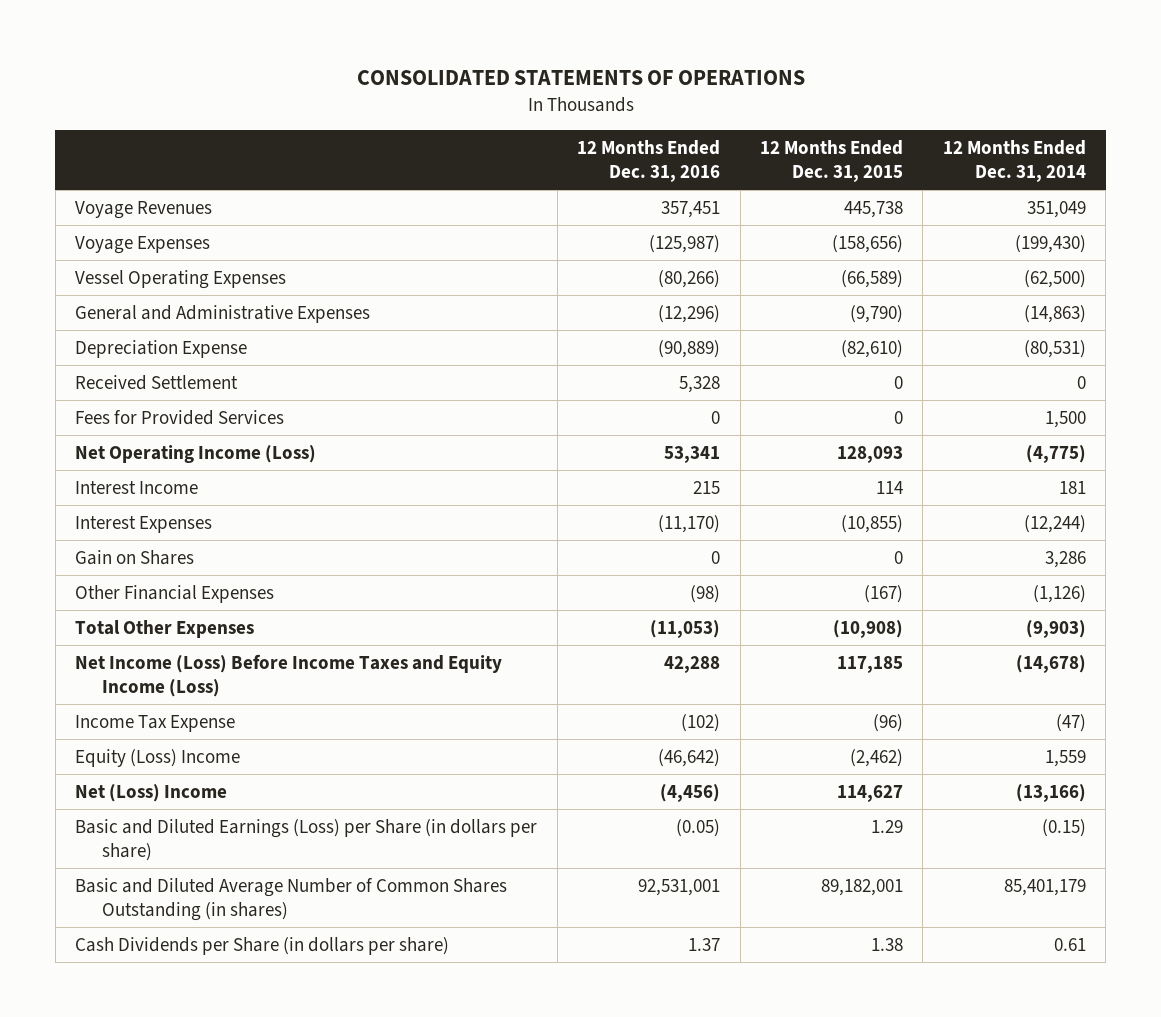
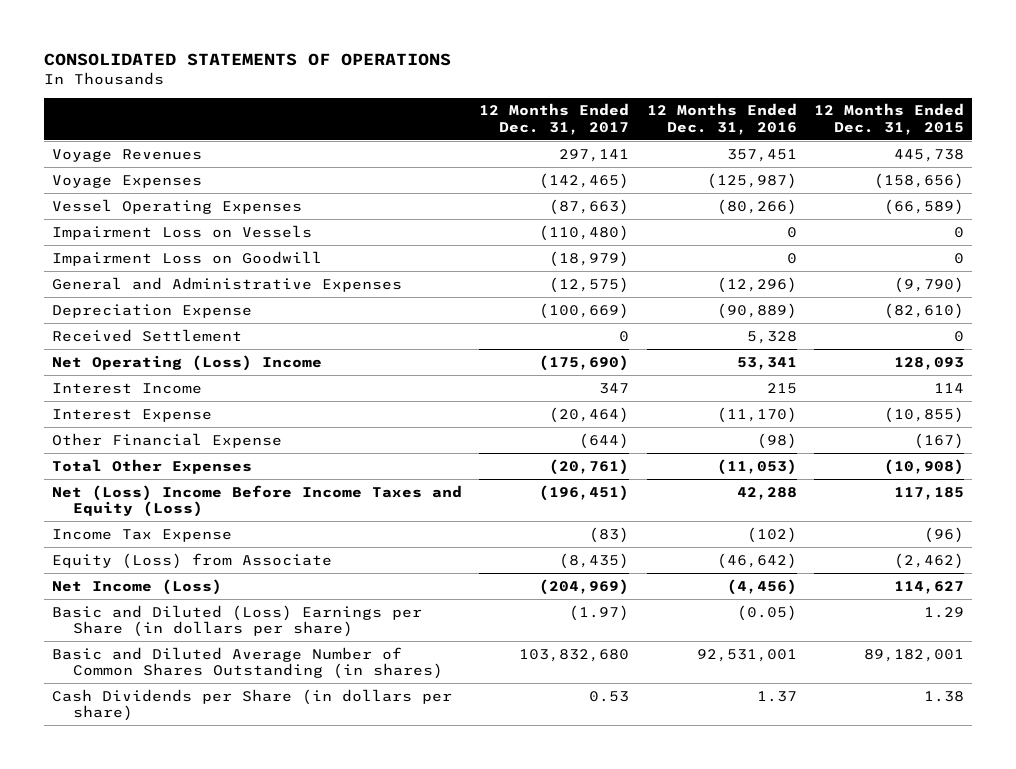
- | 12 Months Ended Dec. 31, 2016 | 12 Months Ended Dec. 31, 2015 | 12 Months Ended Dec. 31, 2014
+ | 12 Months Ended Dec. 31, 2017 | 12 Months Ended Dec. 31, 2016 | 12 Months Ended Dec. 31, 2015
+ Impairment Loss on Vessels | (110,480) | 0 | 0
+ Impairment Loss on Goodwill | (18,979) | 0 | 0
- Fees for Provided Services | 0 | 0 | 1,500
- Net Operating Income (Loss) | 53,341 | 128,093 | (4,775)
+ Net Operating (Loss) Income | (175,690) | 53,341 | 128,093
- Interest Expenses | (11,170) | (10,855) | (12,244)
- Gain on Shares | 0 | 0 | 3,286
- Other Financial Expenses | (98) | (167) | (1,126)
+ Interest Expense | (20,464) | (11,170) | (10,855)
+ Other Financial Expense | (644) | (98) | (167)
- Net Income (Loss) Before Income Taxes and Equity Income (Loss) | 42,288 | 117,185 | (14,678)
+ Net (Loss) Income Before Income Taxes and Equity (Loss) | (196,451) | 42,288 | 117,185
- Equity (Loss) Income | (46,642) | (2,462) | 1,559
- Net (Loss) Income | (4,456) | 114,627 | (13,166)
- Basic and Diluted Earnings (Loss) per Share (in dollars per share) | (0.05) | 1.29 | (0.15)
+ Equity (Loss) from Associate | (8,435) | (46,642) | (2,462)
+ Net Income (Loss) | (204,969) | (4,456) | 114,627
+ Basic and Diluted (Loss) Earnings per Share (in dollars per share) | (1.97) | (0.05) | 1.29

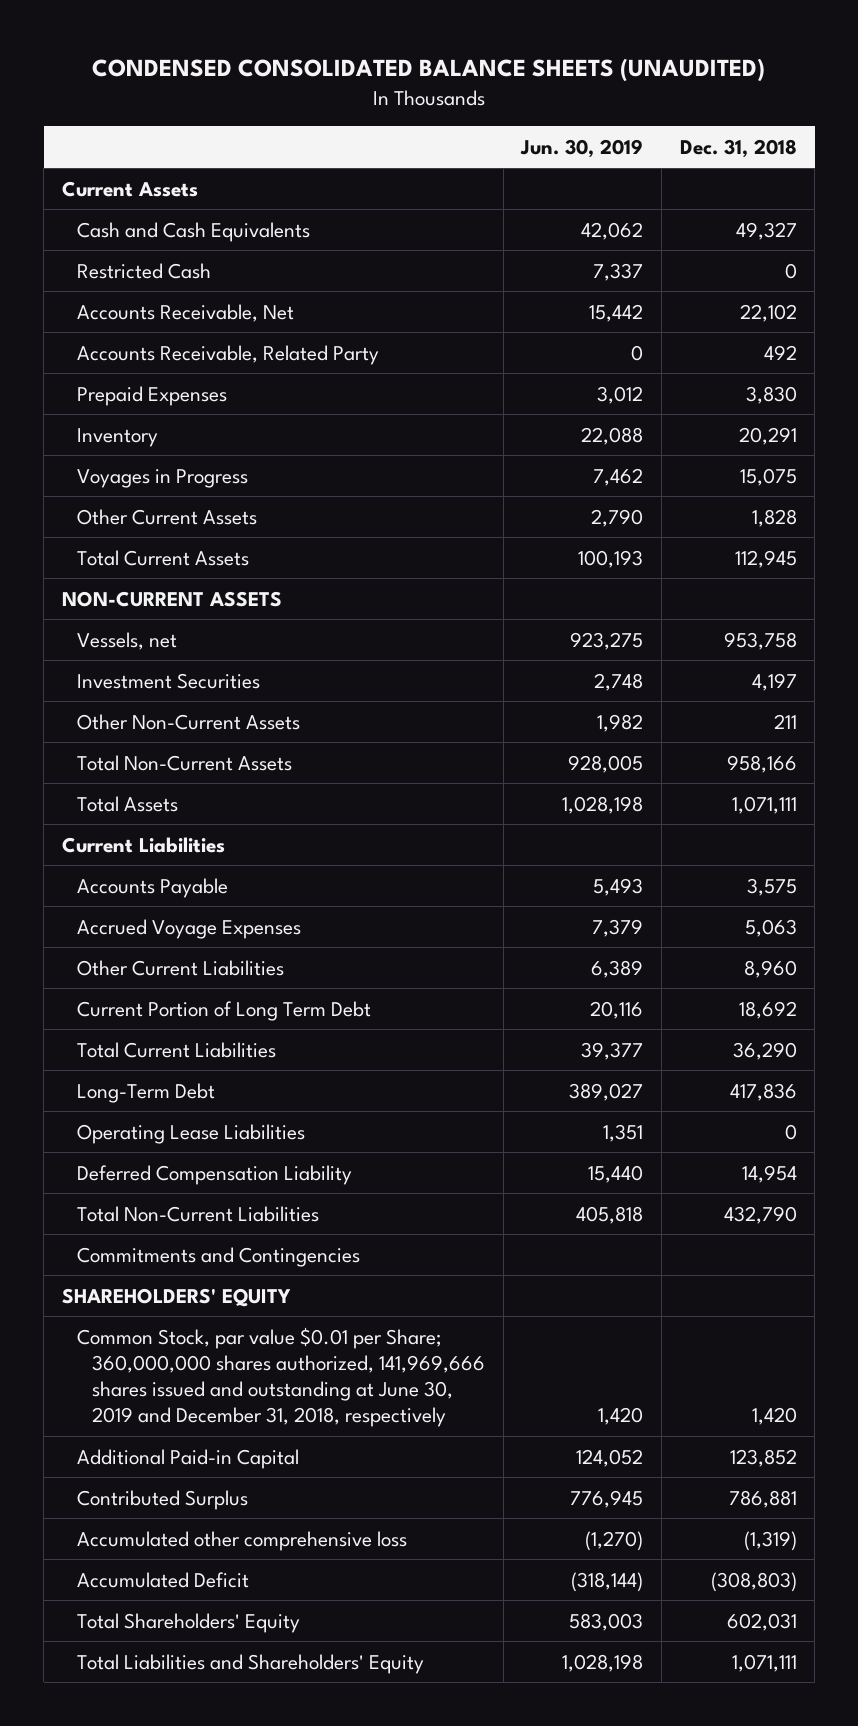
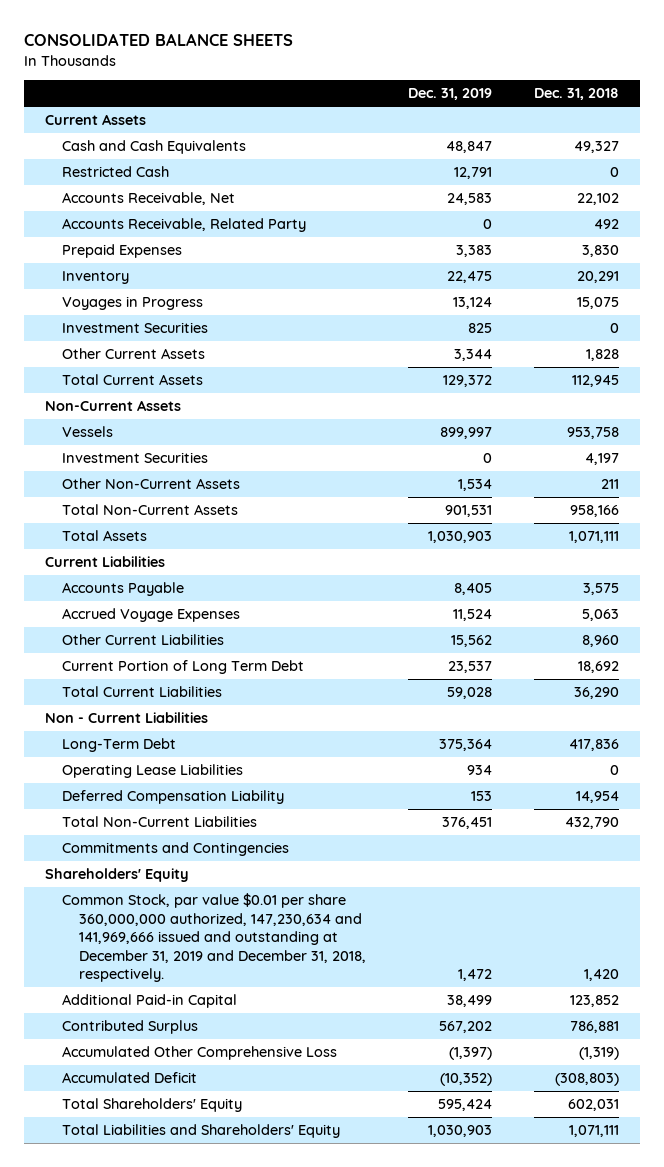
- CONDENSED CONSOLIDATED BALANCE SHEETS (UNAUDITED)
+ CONSOLIDATED BALANCE SHEETS
- | Jun. 30, 2019 | Dec. 31, 2018
+ | Dec. 31, 2019 | Dec. 31, 2018
+ Investment Securities | 825 | 0
- NON-CURRENT ASSETS
- Vessels, net | 923,275 | 953,758
+ Non-Current Assets
+ Vessels | 899,997 | 953,758
+ Non - Current Liabilities
- SHAREHOLDERS' EQUITY
- Common Stock, par value $0.01 per Share; 360,000,000 shares authorized, 141,969,666 shares issued and outstanding at June 30, 2019 and December 31, 2018, respectively | 1,420 | 1,420
+ Shareholders' Equity
+ Common Stock, par value $0.01 per share 360,000,000 authorized, 147,230,634 and 141,969,666 issued and outstanding at December 31, 2019 and December 31, 2018, respectively. | 1,472 | 1,420
- Accumulated other comprehensive loss | (1,270) | (1,319)
+ Accumulated Other Comprehensive Loss | (1,397) | (1,319)

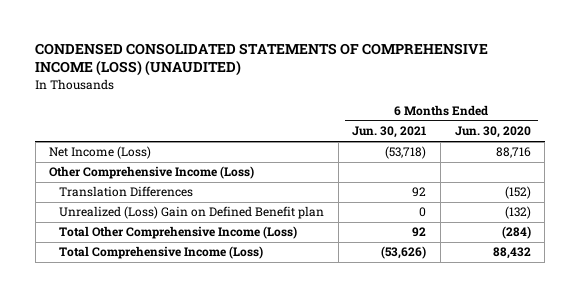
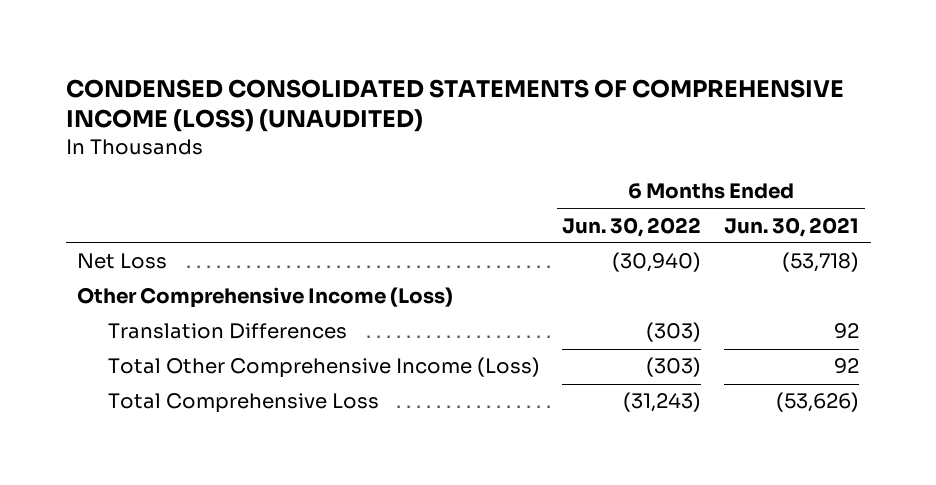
- | 6 Months Ended Jun. 30, 2021 | 6 Months Ended Jun. 30, 2020
+ | 6 Months Ended Jun. 30, 2022 | 6 Months Ended Jun. 30, 2021
- Net Income (Loss) | (53,718) | 88,716
+ Net Loss | (30,940) | (53,718)
- Unrealized (Loss) Gain on Defined Benefit plan | 0 | (132)
- Total Comprehensive Income (Loss) | (53,626) | 88,432
+ Total Comprehensive Loss | (31,243) | (53,626)

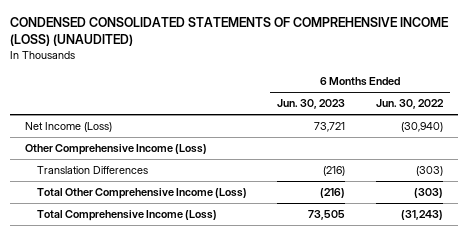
- | 6 Months Ended Jun. 30, 2022 | 6 Months Ended Jun. 30, 2021
+ | 6 Months Ended Jun. 30, 2023 | 6 Months Ended Jun. 30, 2022
- Net Loss | (30,940) | (53,718)
+ Net Income (Loss) | 73,721 | (30,940)
- Total Comprehensive Loss | (31,243) | (53,626)
+ Total Comprehensive Income (Loss) | 73,505 | (31,243)

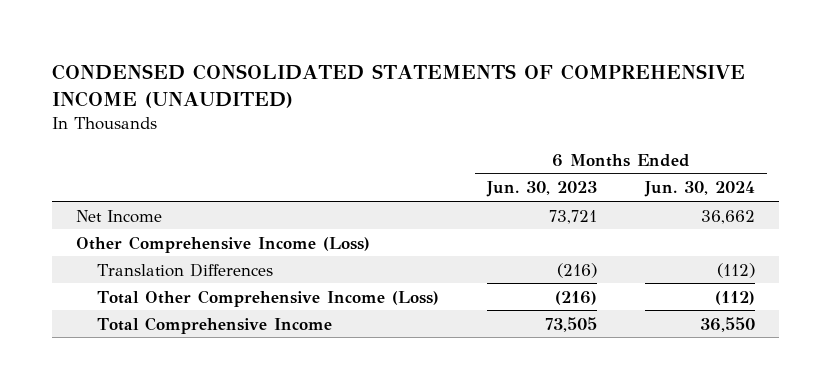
- CONDENSED CONSOLIDATED STATEMENTS OF COMPREHENSIVE INCOME (LOSS) (UNAUDITED)
+ CONDENSED CONSOLIDATED STATEMENTS OF COMPREHENSIVE INCOME (UNAUDITED)
- | 6 Months Ended Jun. 30, 2023 | 6 Months Ended Jun. 30, 2022
+ | 6 Months Ended Jun. 30, 2023 | 6 Months Ended Jun. 30, 2024
- Net Income (Loss) | 73,721 | (30,940)
+ Net Income | 73,721 | 36,662
- Total Comprehensive Income (Loss) | 73,505 | (31,243)
+ Total Comprehensive Income | 73,505 | 36,550

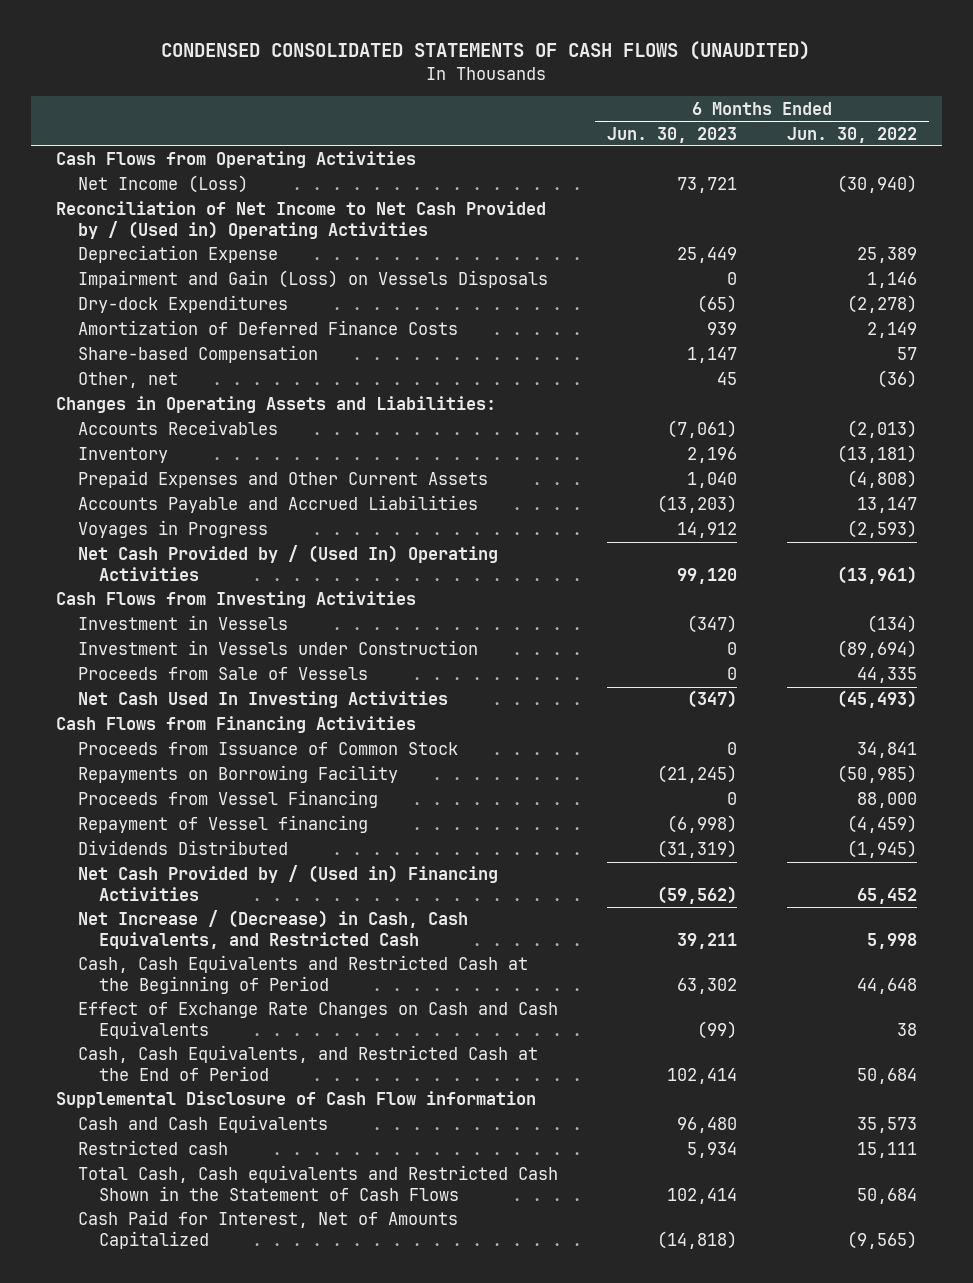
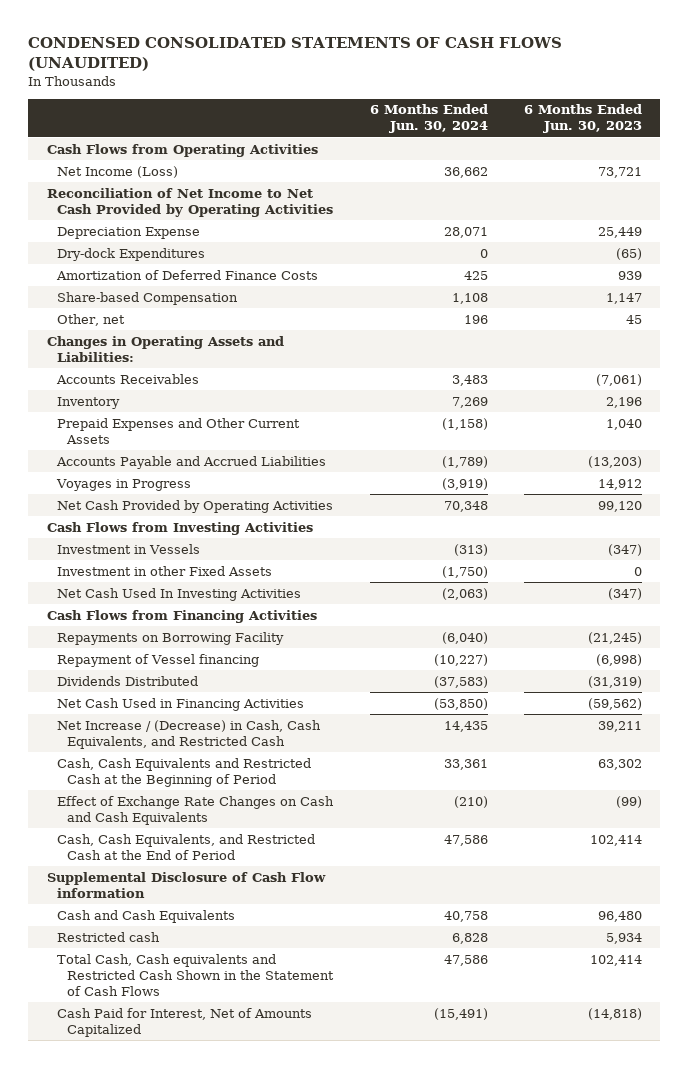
- | 6 Months Ended Jun. 30, 2023 | 6 Months Ended Jun. 30, 2022
+ | 6 Months Ended Jun. 30, 2024 | 6 Months Ended Jun. 30, 2023
- Reconciliation of Net Income to Net Cash Provided by / (Used in) Operating Activities
+ Reconciliation of Net Income to Net Cash Provided by Operating Activities
- Impairment and Gain (Loss) on Vessels Disposals | 0 | 1,146
- Net Cash Provided by / (Used In) Operating Activities | 99,120 | (13,961)
+ Net Cash Provided by Operating Activities | 70,348 | 99,120
- Investment in Vessels under Construction | 0 | (89,694)
- Proceeds from Sale of Vessels | 0 | 44,335
+ Investment in other Fixed Assets | (1,750) | 0
- Proceeds from Issuance of Common Stock | 0 | 34,841
- Proceeds from Vessel Financing | 0 | 88,000
- Net Cash Provided by / (Used in) Financing Activities | (59,562) | 65,452
+ Net Cash Used in Financing Activities | (53,850) | (59,562)

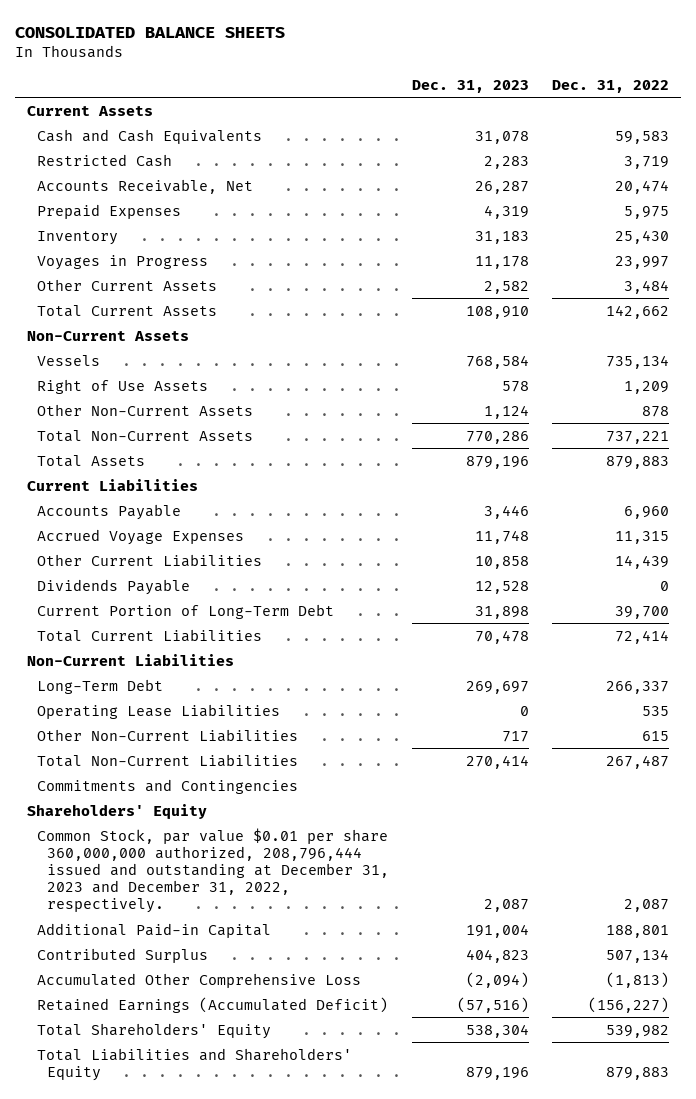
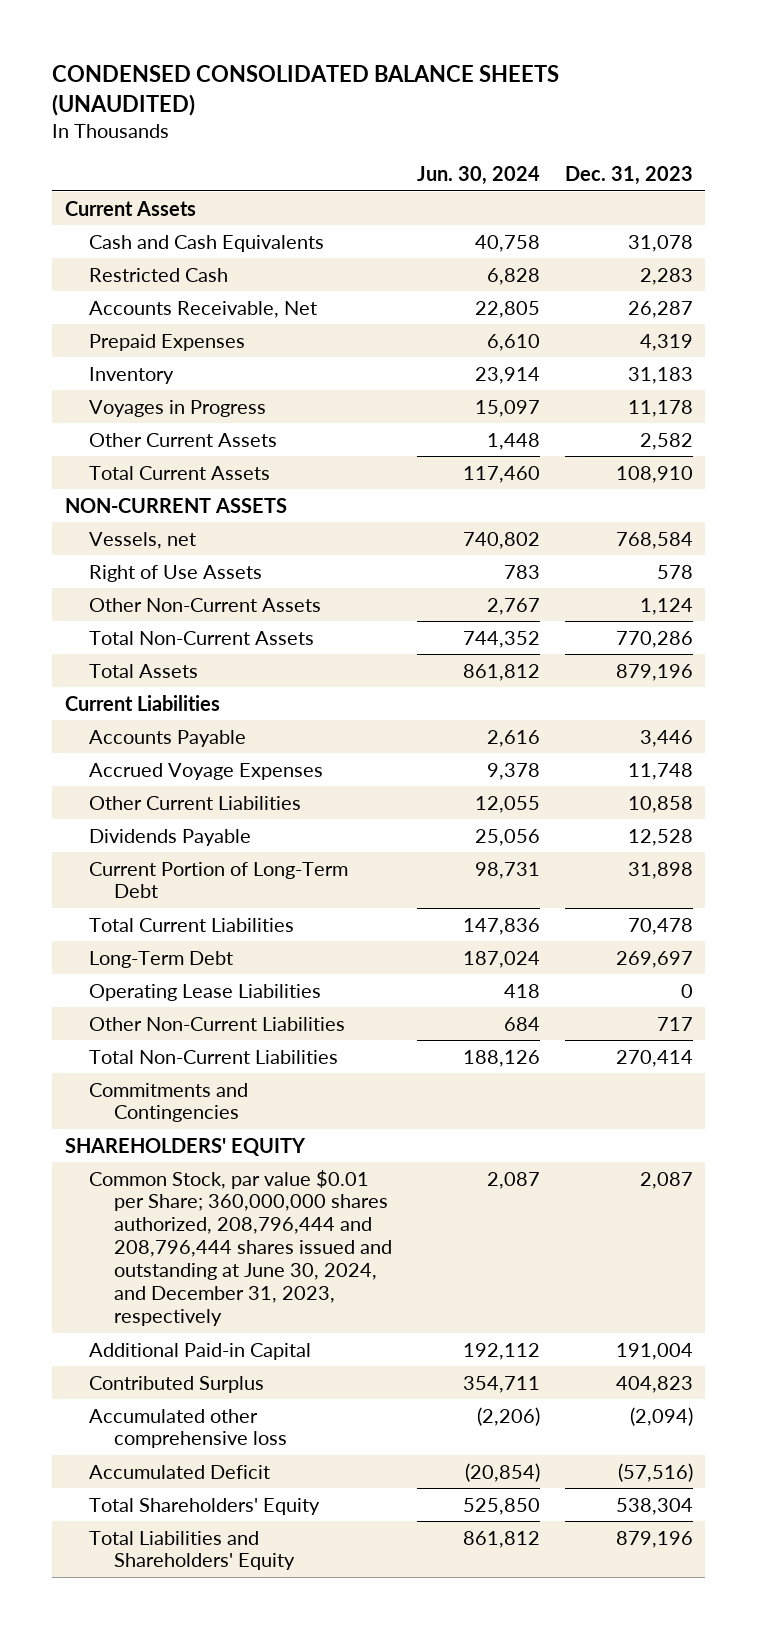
- CONSOLIDATED BALANCE SHEETS
+ CONDENSED CONSOLIDATED BALANCE SHEETS (UNAUDITED)
- | Dec. 31, 2023 | Dec. 31, 2022
+ | Jun. 30, 2024 | Dec. 31, 2023
- Non-Current Assets
- Vessels | 768,584 | 735,134
+ NON-CURRENT ASSETS
+ Vessels, net | 740,802 | 768,584
- Non-Current Liabilities
- Shareholders' Equity
- Common Stock, par value $0.01 per share 360,000,000 authorized, 208,796,444 issued and outstanding at December 31, 2023 and December 31, 2022, respectively. | 2,087 | 2,087
+ SHAREHOLDERS' EQUITY
+ Common Stock, par value $0.01 per Share; 360,000,000 shares authorized, 208,796,444 and 208,796,444 shares issued and outstanding at June 30, 2024, and December 31, 2023, respectively | 2,087 | 2,087
- Accumulated Other Comprehensive Loss | (2,094) | (1,813)
- Retained Earnings (Accumulated Deficit) | (57,516) | (156,227)
+ Accumulated other comprehensive loss | (2,206) | (2,094)
+ Accumulated Deficit | (20,854) | (57,516)

